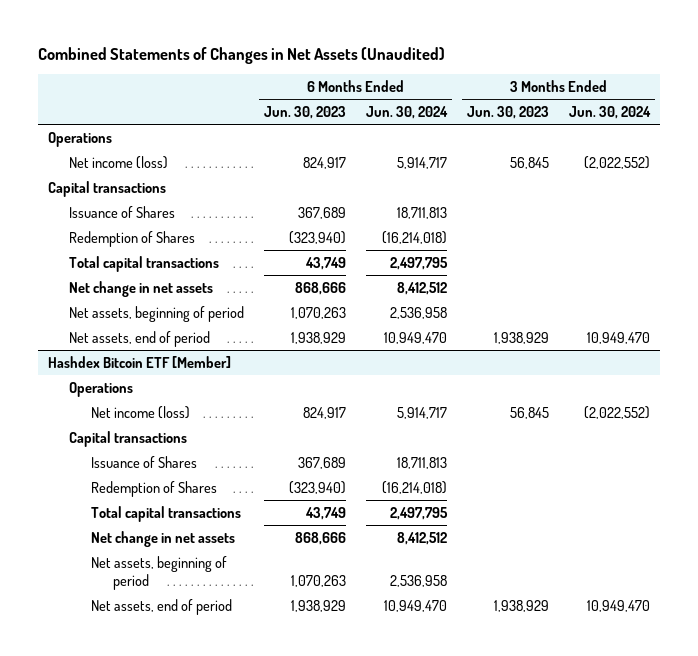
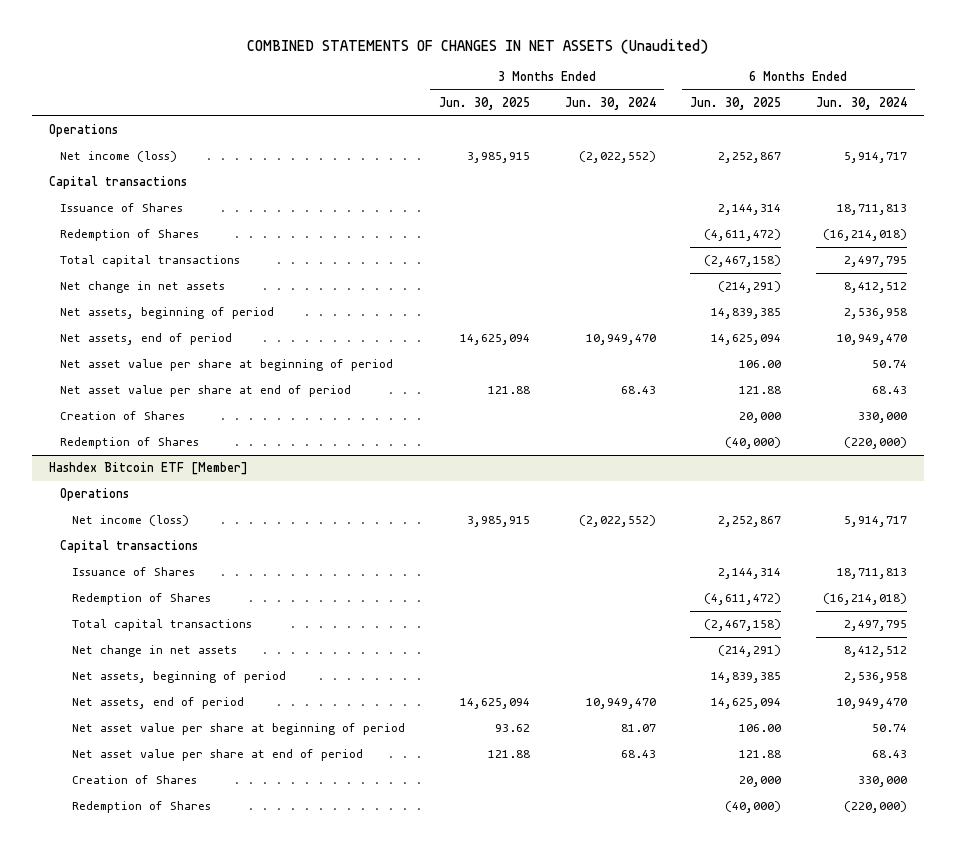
- Combined Statements of Changes in Net Assets (Unaudited)
+ COMBINED STATEMENTS OF CHANGES IN NET ASSETS (Unaudited)
- | 6 Months Ended Jun. 30, 2023 | 6 Months Ended Jun. 30, 2024 | 3 Months Ended Jun. 30, 2023 | 3 Months Ended Jun. 30, 2024
+ | 3 Months Ended Jun. 30, 2025 | 3 Months Ended Jun. 30, 2024 | 6 Months Ended Jun. 30, 2025 | 6 Months Ended Jun. 30, 2024
+ Net asset value per share at beginning of period | | | 106.00 | 50.74
+ Net asset value per share at end of period | 121.88 | 68.43 | 121.88 | 68.43
+ Creation of Shares | | | 20,000 | 330,000
+ Redemption of Shares | | | (40,000) | (220,000)
@ Hashdex Bitcoin ETF [Member]
+ Net asset value per share at beginning of period | 93.62 | 81.07 | 106.00 | 50.74
+ Net asset value per share at end of period | 121.88 | 68.43 | 121.88 | 68.43
+ Creation of Shares | | | 20,000 | 330,000
+ Redemption of Shares | | | (40,000) | (220,000)

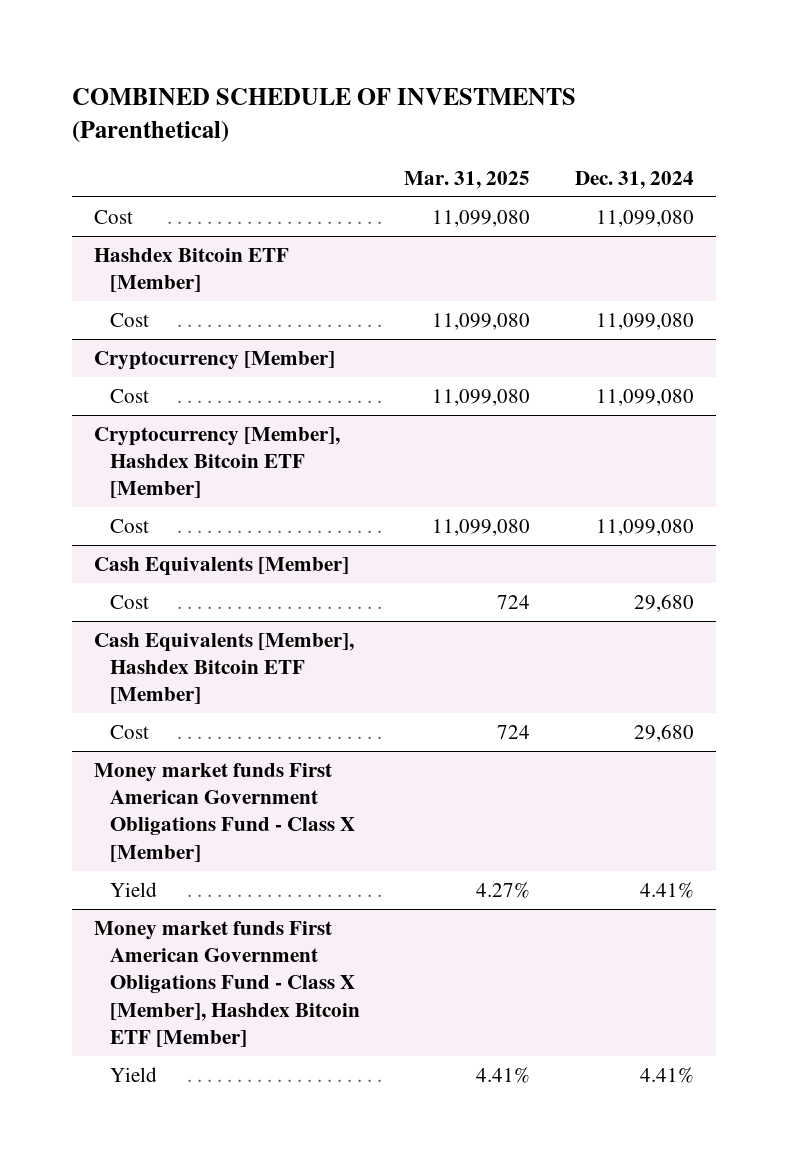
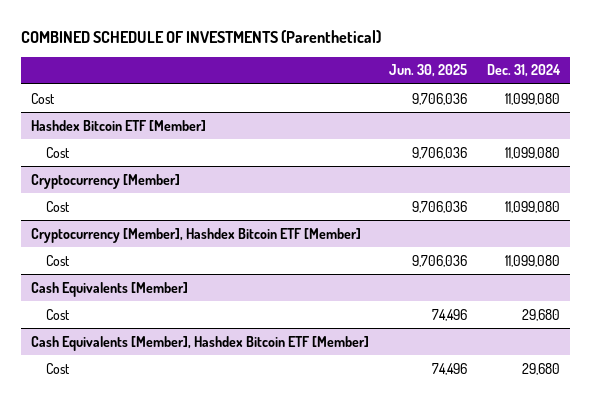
- | Mar. 31, 2025 | Dec. 31, 2024
+ | Jun. 30, 2025 | Dec. 31, 2024
- Money market funds First American Government Obligations Fund - Class X [Member]
- Yield | 4.27% | 4.41%
- Money market funds First American Government Obligations Fund - Class X [Member], Hashdex Bitcoin ETF [Member]
- Yield | 4.41% | 4.41%

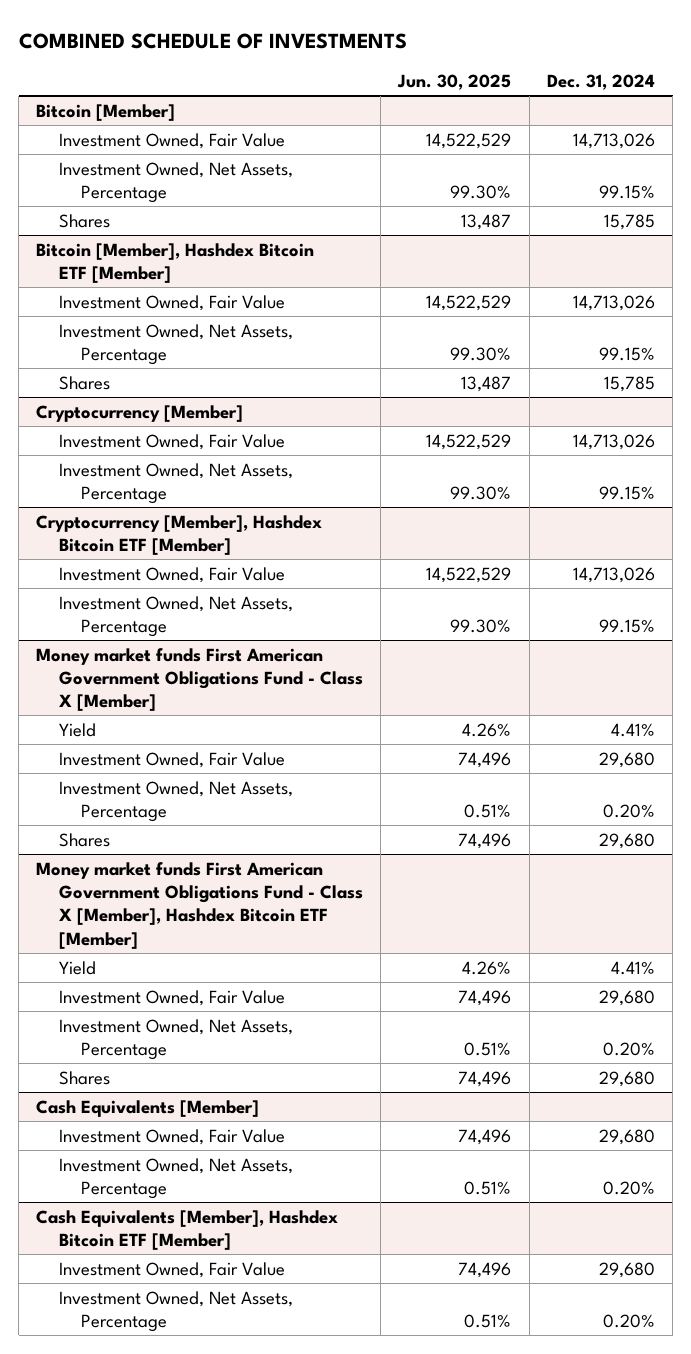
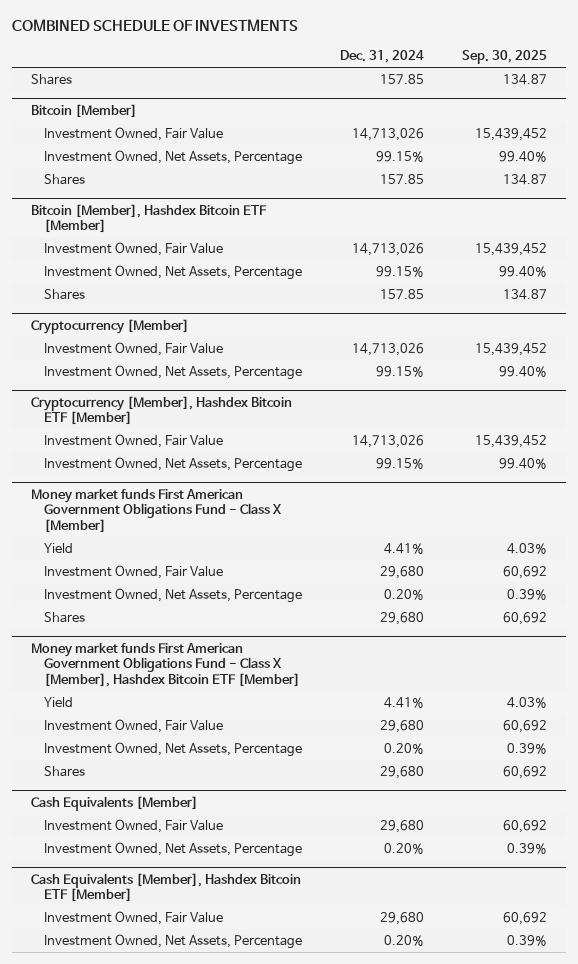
- | Jun. 30, 2025 | Dec. 31, 2024
+ | Dec. 31, 2024 | Sep. 30, 2025
+ Shares | 157.85 | 134.87
@ Bitcoin [Member]
- Shares | 13,487 | 15,785
+ Shares | 157.85 | 134.87
@ Bitcoin [Member], Hashdex Bitcoin ETF [Member]
- Shares | 13,487 | 15,785
+ Shares | 157.85 | 134.87

